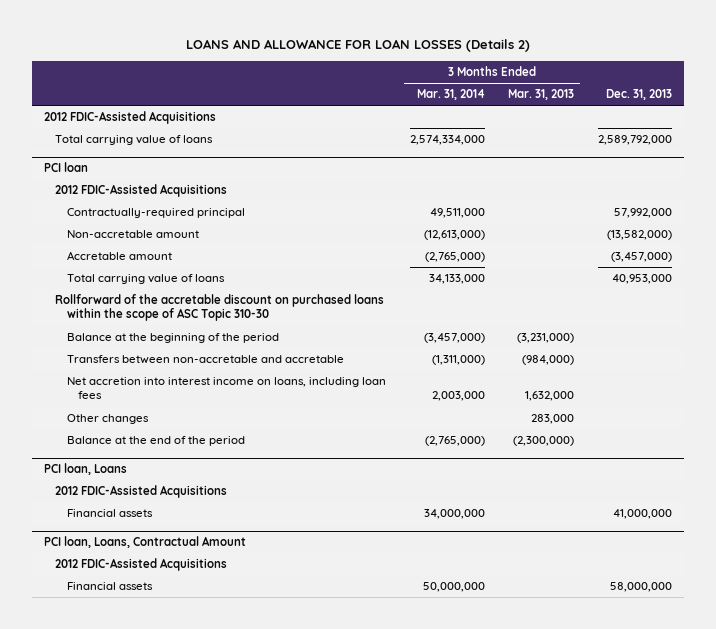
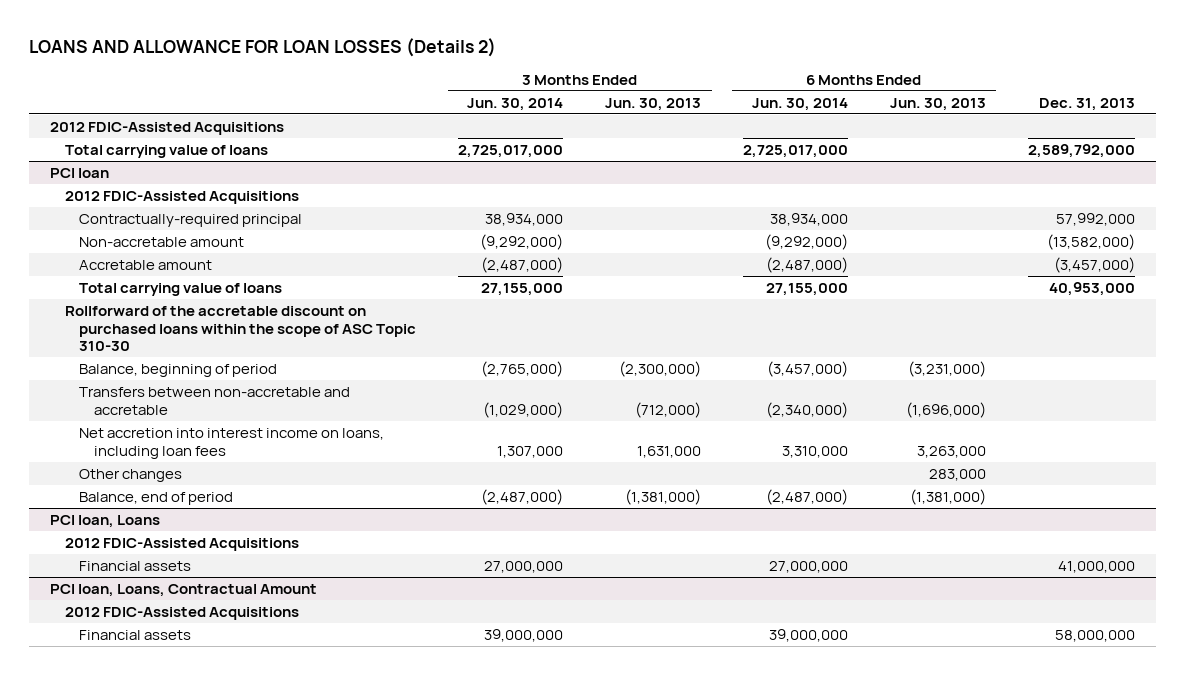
- | 3 Months Ended Mar. 31, 2014 | 3 Months Ended Mar. 31, 2013 | Dec. 31, 2013
+ | 3 Months Ended Jun. 30, 2014 | 3 Months Ended Jun. 30, 2013 | 6 Months Ended Jun. 30, 2014 | 6 Months Ended Jun. 30, 2013 | Dec. 31, 2013
@ PCI loan
- Balance at the beginning of the period | (3,457,000) | (3,231,000) |
+ Balance, beginning of period | (2,765,000) | (2,300,000) | (3,457,000) | (3,231,000) |
- Balance at the end of the period | (2,765,000) | (2,300,000) |
+ Balance, end of period | (2,487,000) | (1,381,000) | (2,487,000) | (1,381,000) |

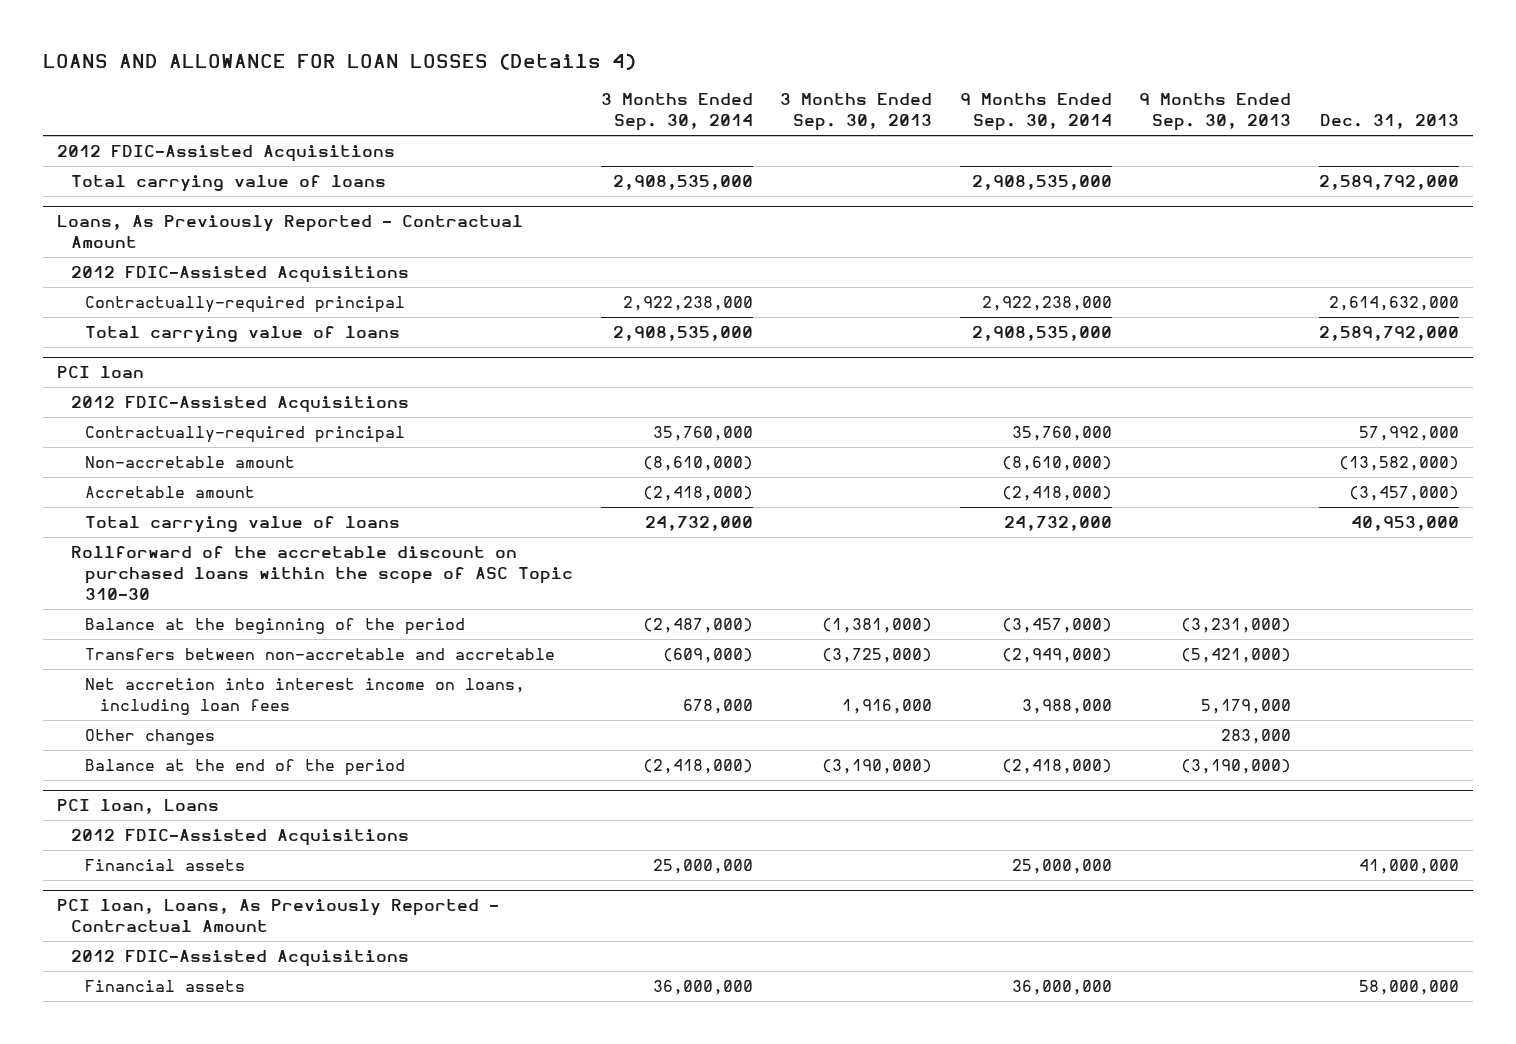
- LOANS AND ALLOWANCE FOR LOAN LOSSES (Details 2)
+ LOANS AND ALLOWANCE FOR LOAN LOSSES (Details 4)
- | 3 Months Ended Jun. 30, 2014 | 3 Months Ended Jun. 30, 2013 | 6 Months Ended Jun. 30, 2014 | 6 Months Ended Jun. 30, 2013 | Dec. 31, 2013
+ | 3 Months Ended Sep. 30, 2014 | 3 Months Ended Sep. 30, 2013 | 9 Months Ended Sep. 30, 2014 | 9 Months Ended Sep. 30, 2013 | Dec. 31, 2013
+ Loans, As Previously Reported - Contractual Amount
+ 2012 FDIC-Assisted Acquisitions
+ Contractually-required principal | 2,922,238,000 | | 2,922,238,000 | | 2,614,632,000
+ Total carrying value of loans | 2,908,535,000 | | 2,908,535,000 | | 2,589,792,000
@ PCI loan
- Balance, beginning of period | (2,765,000) | (2,300,000) | (3,457,000) | (3,231,000) |
+ Balance at the beginning of the period | (2,487,000) | (1,381,000) | (3,457,000) | (3,231,000) |
- Balance, end of period | (2,487,000) | (1,381,000) | (2,487,000) | (1,381,000) |
+ Balance at the end of the period | (2,418,000) | (3,190,000) | (2,418,000) | (3,190,000) |
- PCI loan, Loans, Contractual Amount
+ PCI loan, Loans, As Previously Reported - Contractual Amount

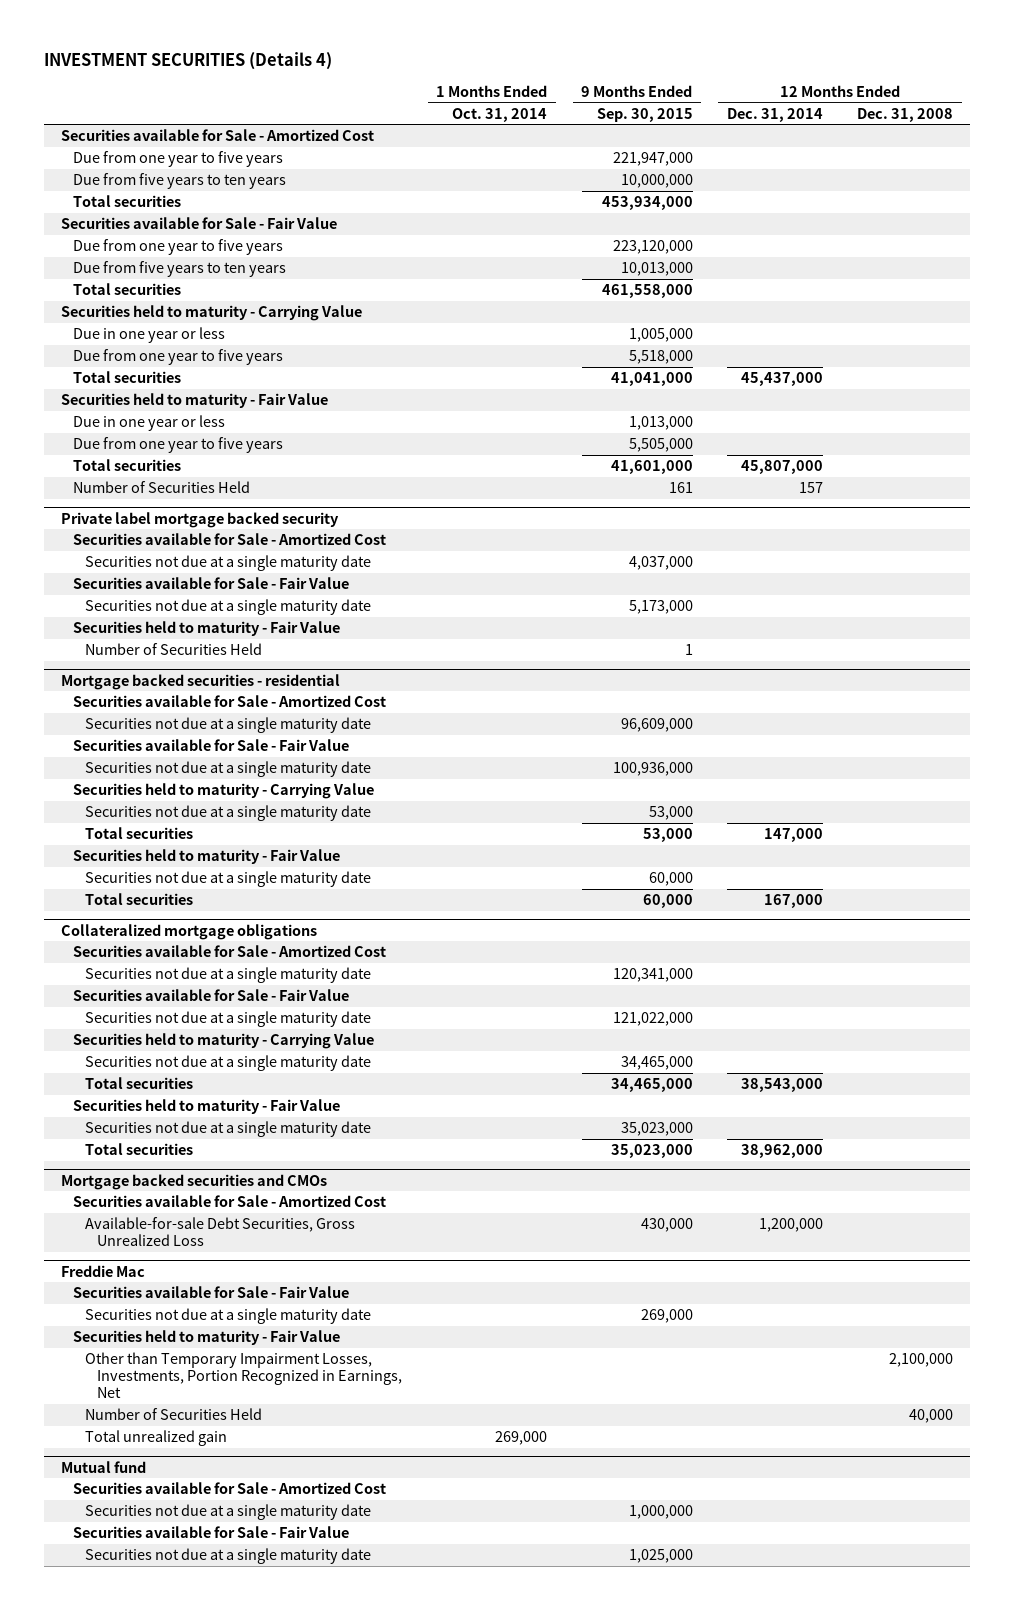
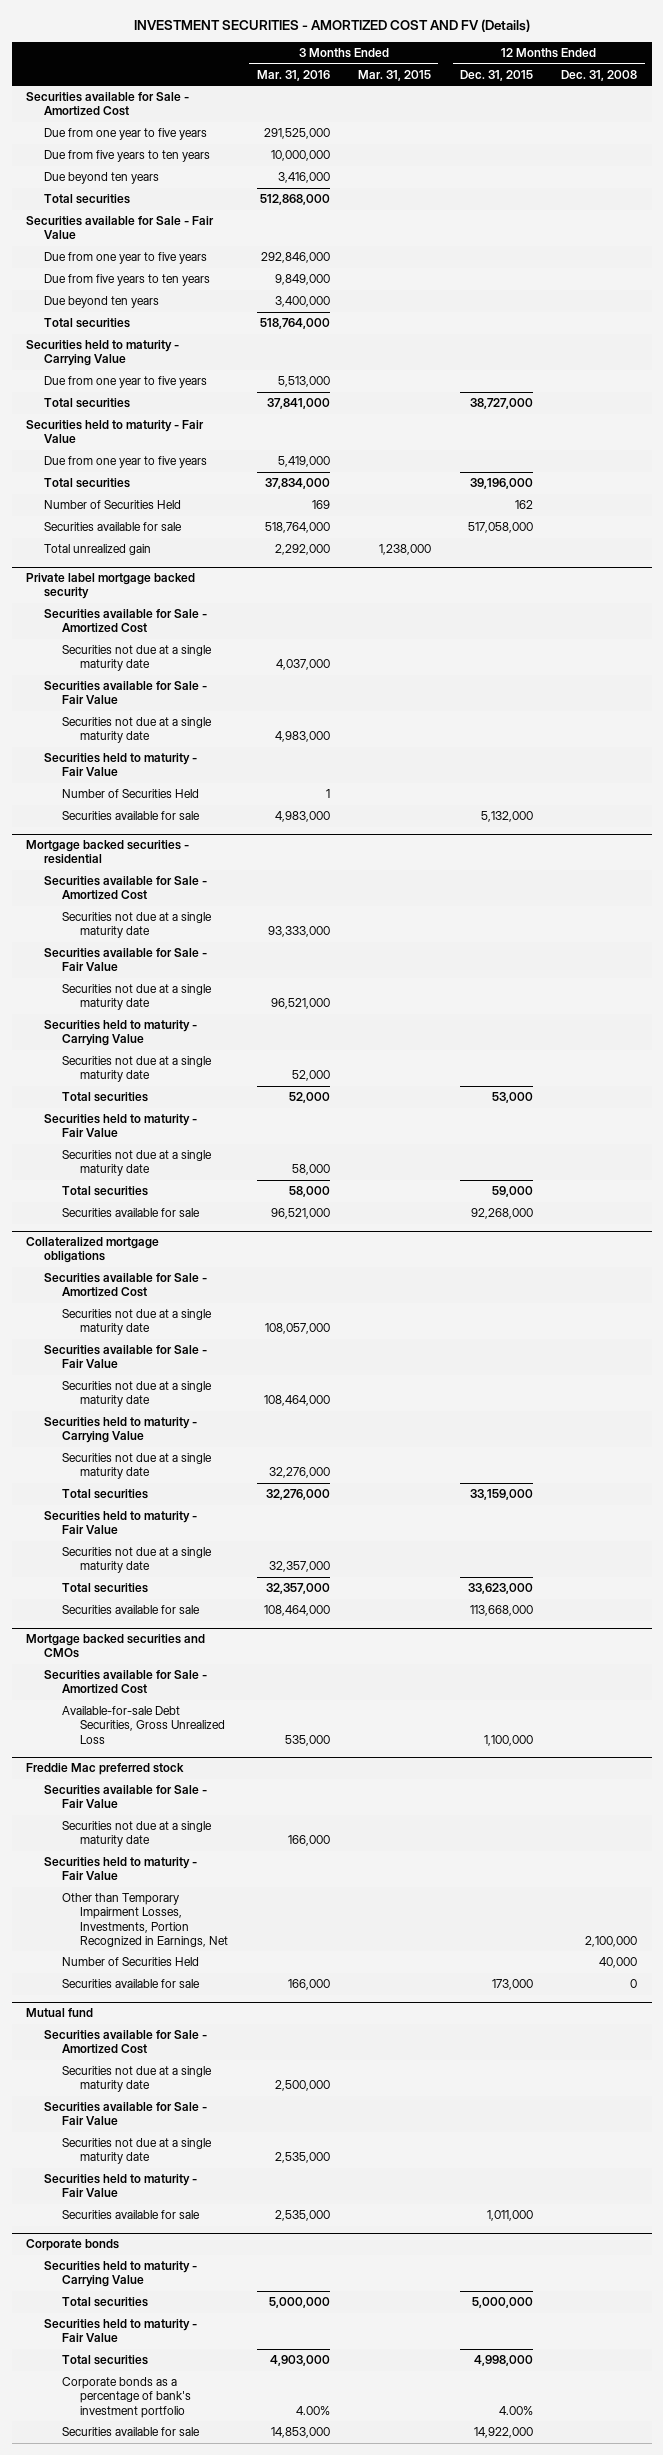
- INVESTMENT SECURITIES (Details 4)
+ INVESTMENT SECURITIES - AMORTIZED COST AND FV (Details)
- | 1 Months Ended Oct. 31, 2014 | 9 Months Ended Sep. 30, 2015 | 12 Months Ended Dec. 31, 2014 | 12 Months Ended Dec. 31, 2008
+ | 3 Months Ended Mar. 31, 2016 | 3 Months Ended Mar. 31, 2015 | 12 Months Ended Dec. 31, 2015 | 12 Months Ended Dec. 31, 2008
+ Due beyond ten years | 3,416,000 | | |
+ Due beyond ten years | 3,400,000 | | |
- Due in one year or less | | 1,005,000 | |
- Due in one year or less | | 1,013,000 | |
+ Securities available for sale | 518,764,000 | | 517,058,000 |
+ Total unrealized gain | 2,292,000 | 1,238,000 | |
@ Private label mortgage backed security
+ Securities available for sale | 4,983,000 | | 5,132,000 |
@ Mortgage backed securities - residential
+ Securities available for sale | 96,521,000 | | 92,268,000 |
@ Collateralized mortgage obligations
+ Securities available for sale | 108,464,000 | | 113,668,000 |
- Freddie Mac
+ Freddie Mac preferred stock
- Total unrealized gain | 269,000 | | |
+ Securities available for sale | 166,000 | | 173,000 | 0
@ Mutual fund
+ Securities held to maturity - Fair Value
+ Securities available for sale | 2,535,000 | | 1,011,000 |
+ Corporate bonds
+ Securities held to maturity - Carrying Value
+ Total securities | 5,000,000 | | 5,000,000 |
+ Securities held to maturity - Fair Value
+ Total securities | 4,903,000 | | 4,998,000 |
+ Corporate bonds as a percentage of bank's investment portfolio | 4.00% | | 4.00% |
+ Securities available for sale | 14,853,000 | | 14,922,000 |

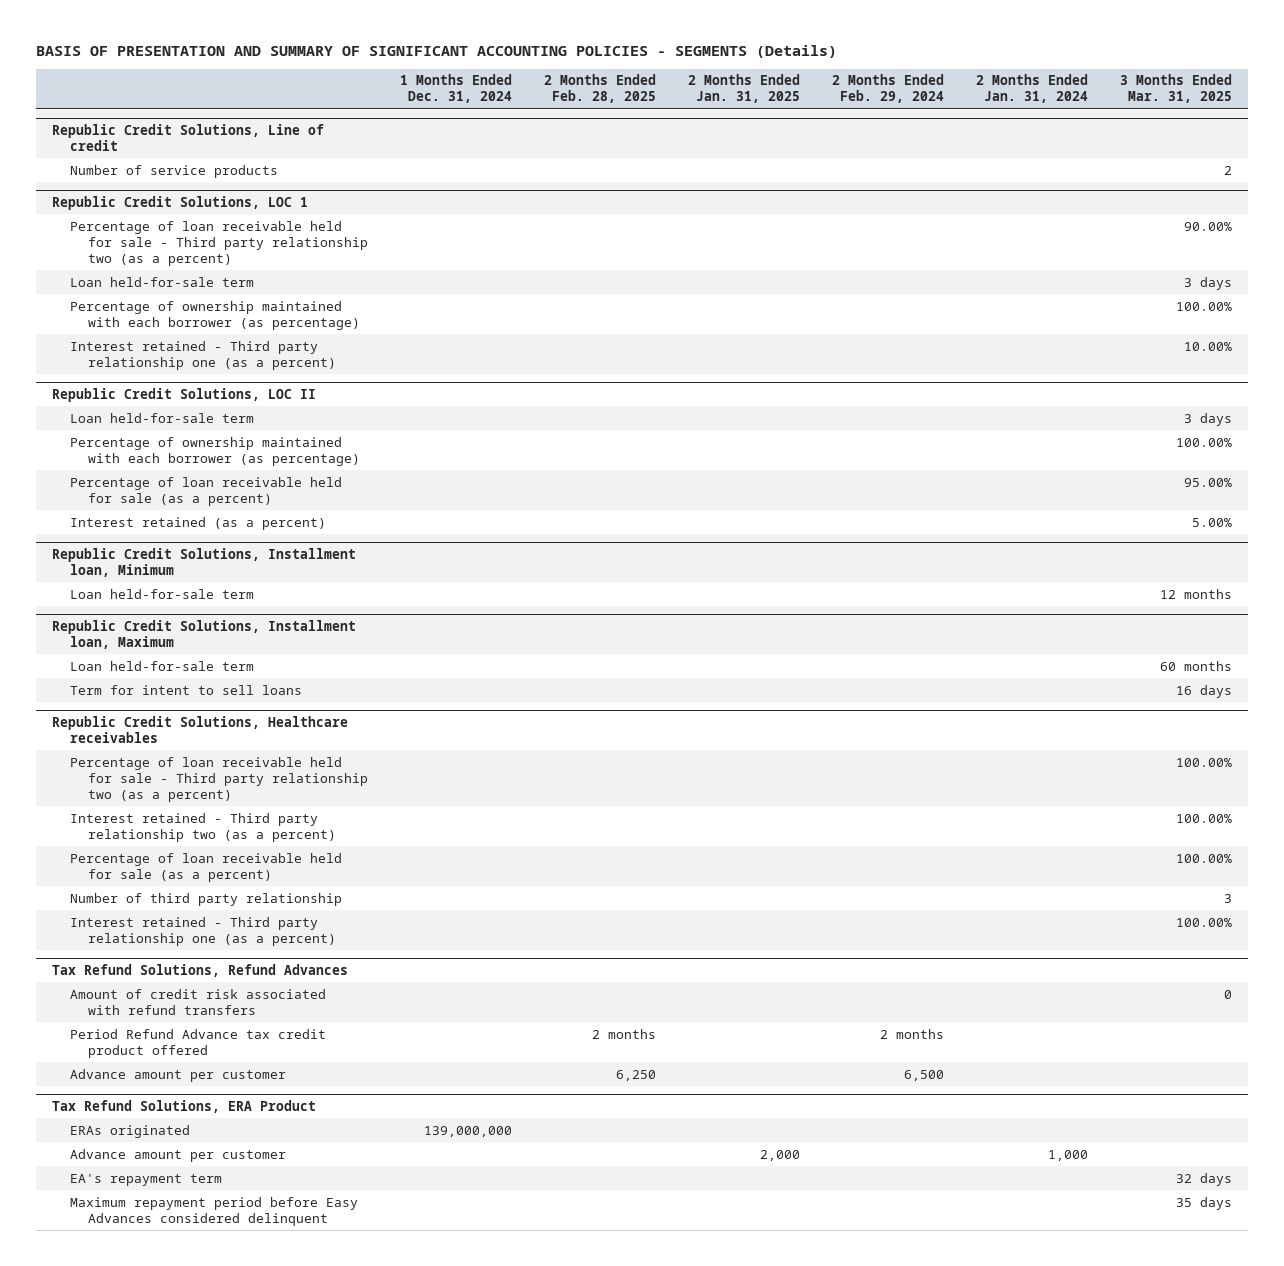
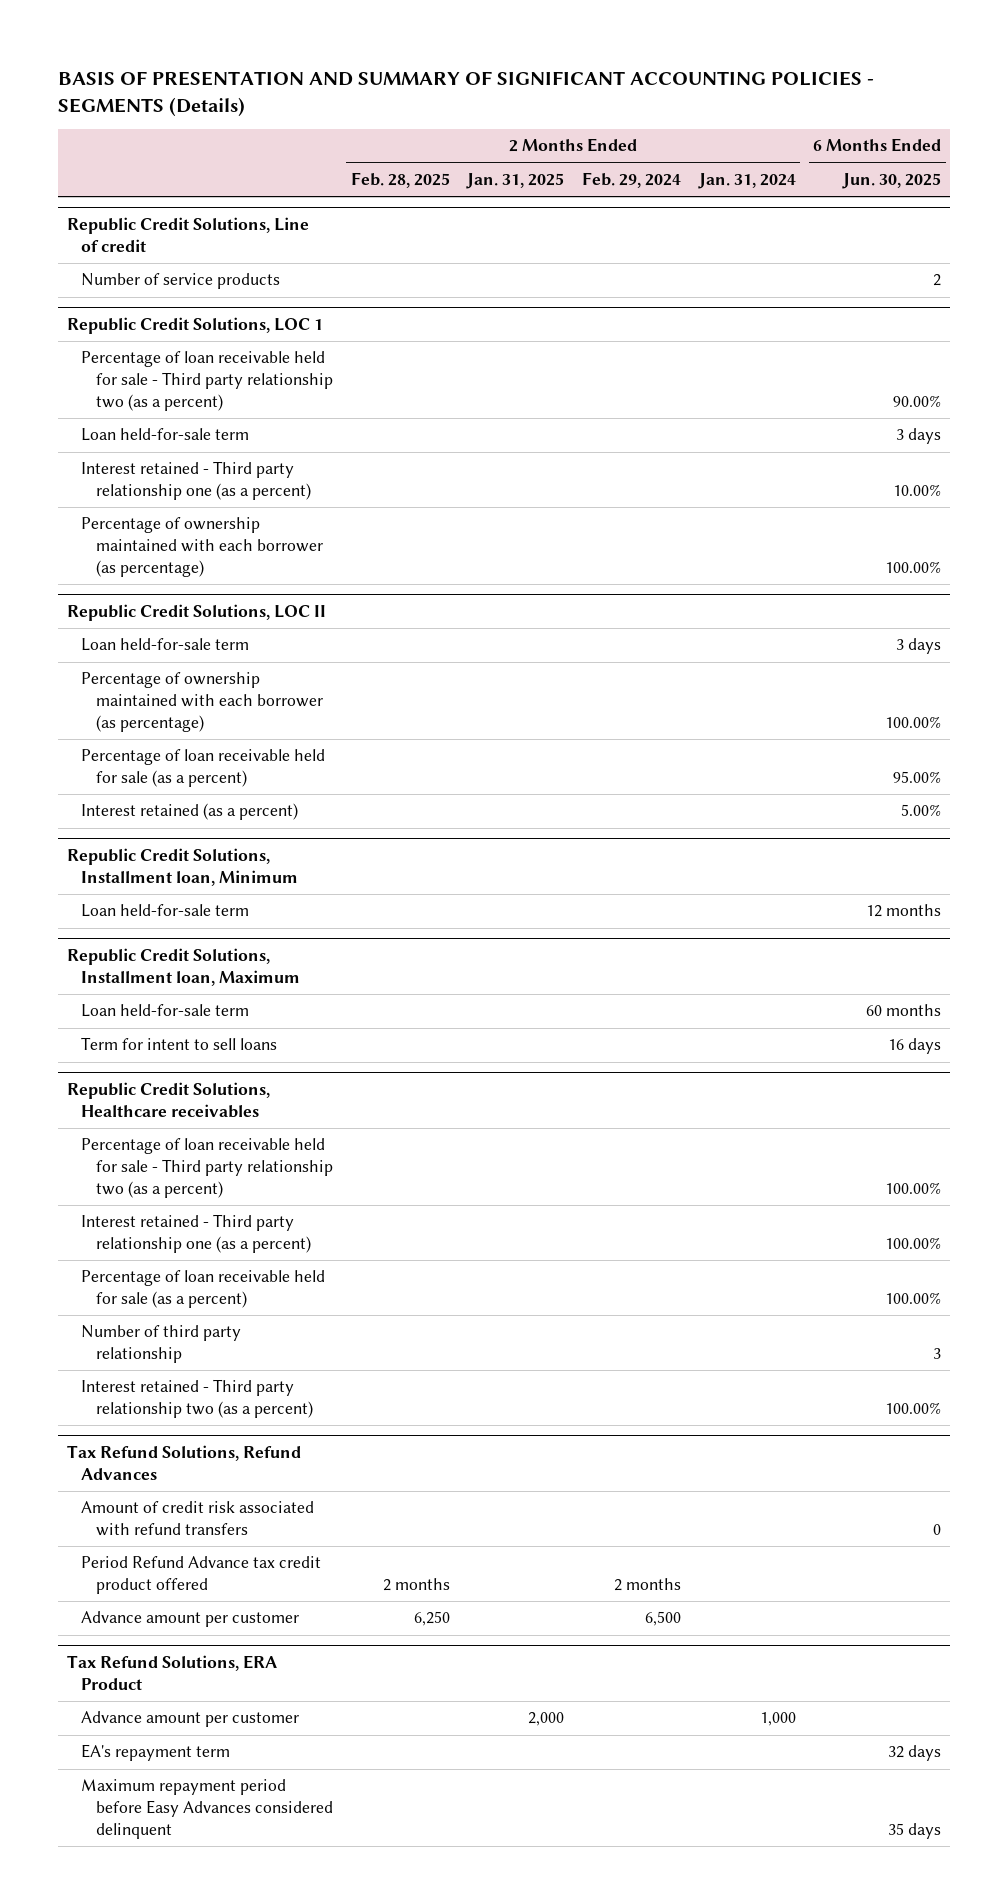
- | 1 Months Ended Dec. 31, 2024 | 2 Months Ended Feb. 28, 2025 | 2 Months Ended Jan. 31, 2025 | 2 Months Ended Feb. 29, 2024 | 2 Months Ended Jan. 31, 2024 | 3 Months Ended Mar. 31, 2025
+ | 2 Months Ended Feb. 28, 2025 | 2 Months Ended Jan. 31, 2025 | 2 Months Ended Feb. 29, 2024 | 2 Months Ended Jan. 31, 2024 | 6 Months Ended Jun. 30, 2025
@ Republic Credit Solutions, LOC 1
moved down: Percentage of ownership maintained with each borrower (as percentage) | | | | | 100.00%
@ Republic Credit Solutions, Healthcare receivables
moved up: Interest retained - Third party relationship one (as a percent) | | | | | 100.00%
moved down: Interest retained - Third party relationship two (as a percent) | | | | | 100.00%
@ Tax Refund Solutions, ERA Product
- ERAs originated | 139,000,000 | | | | |

